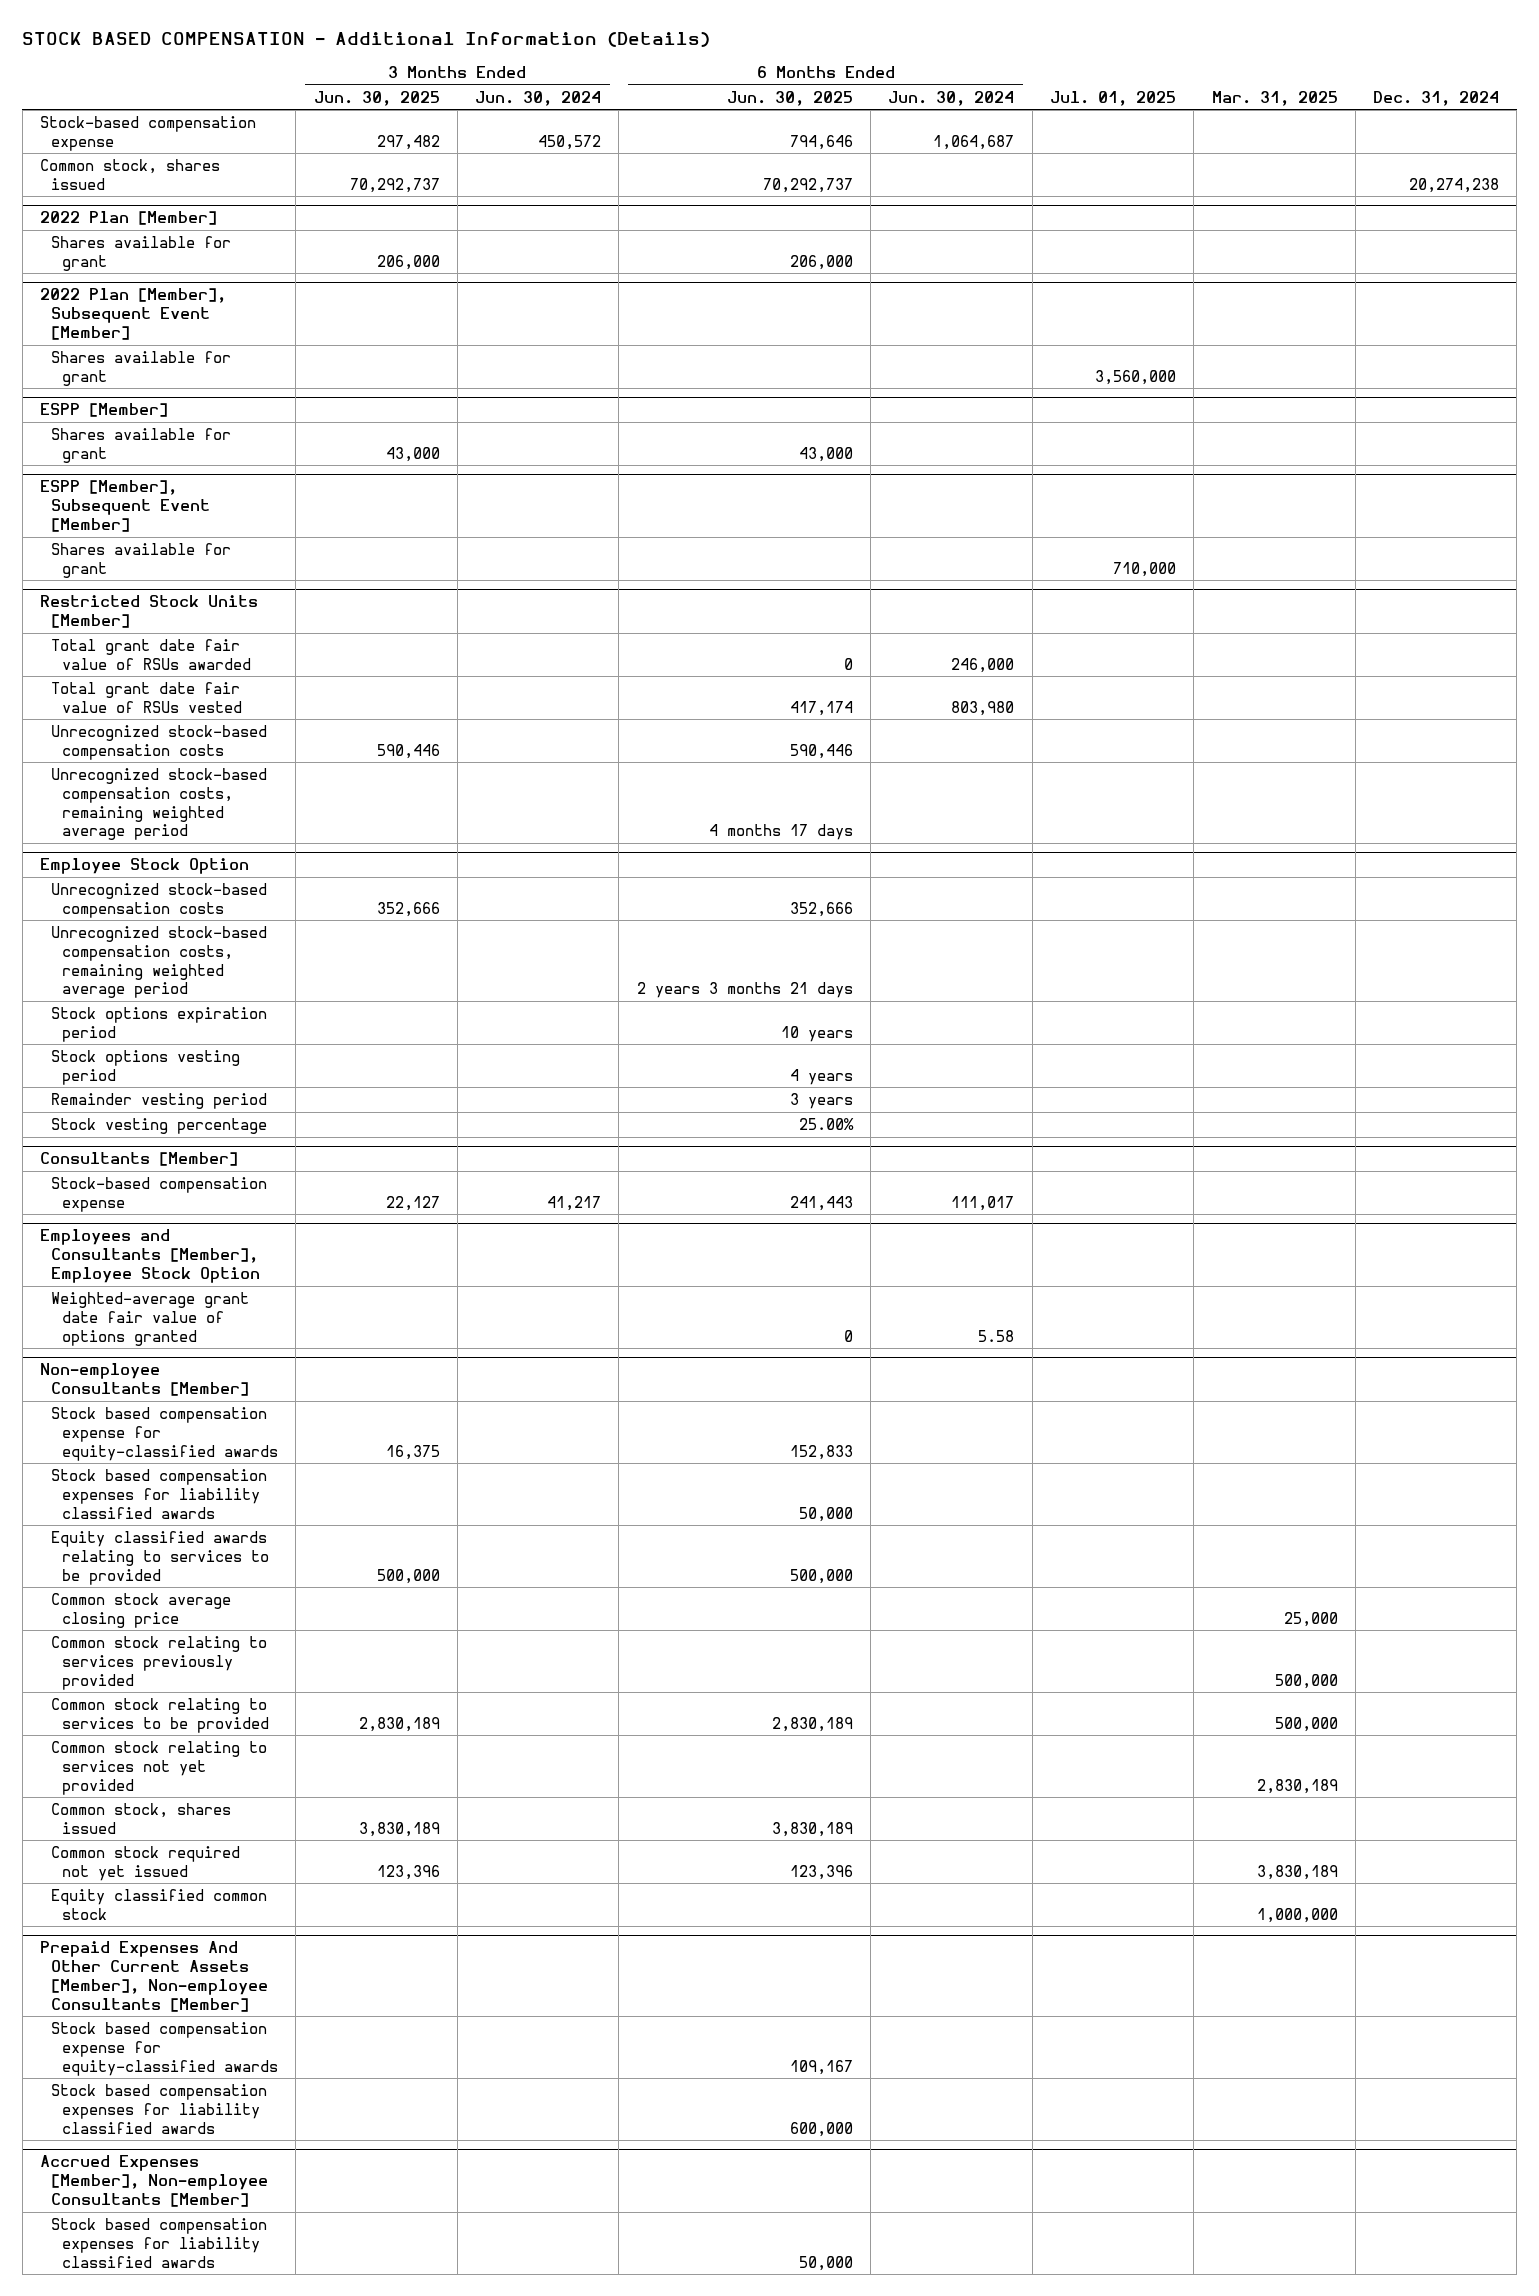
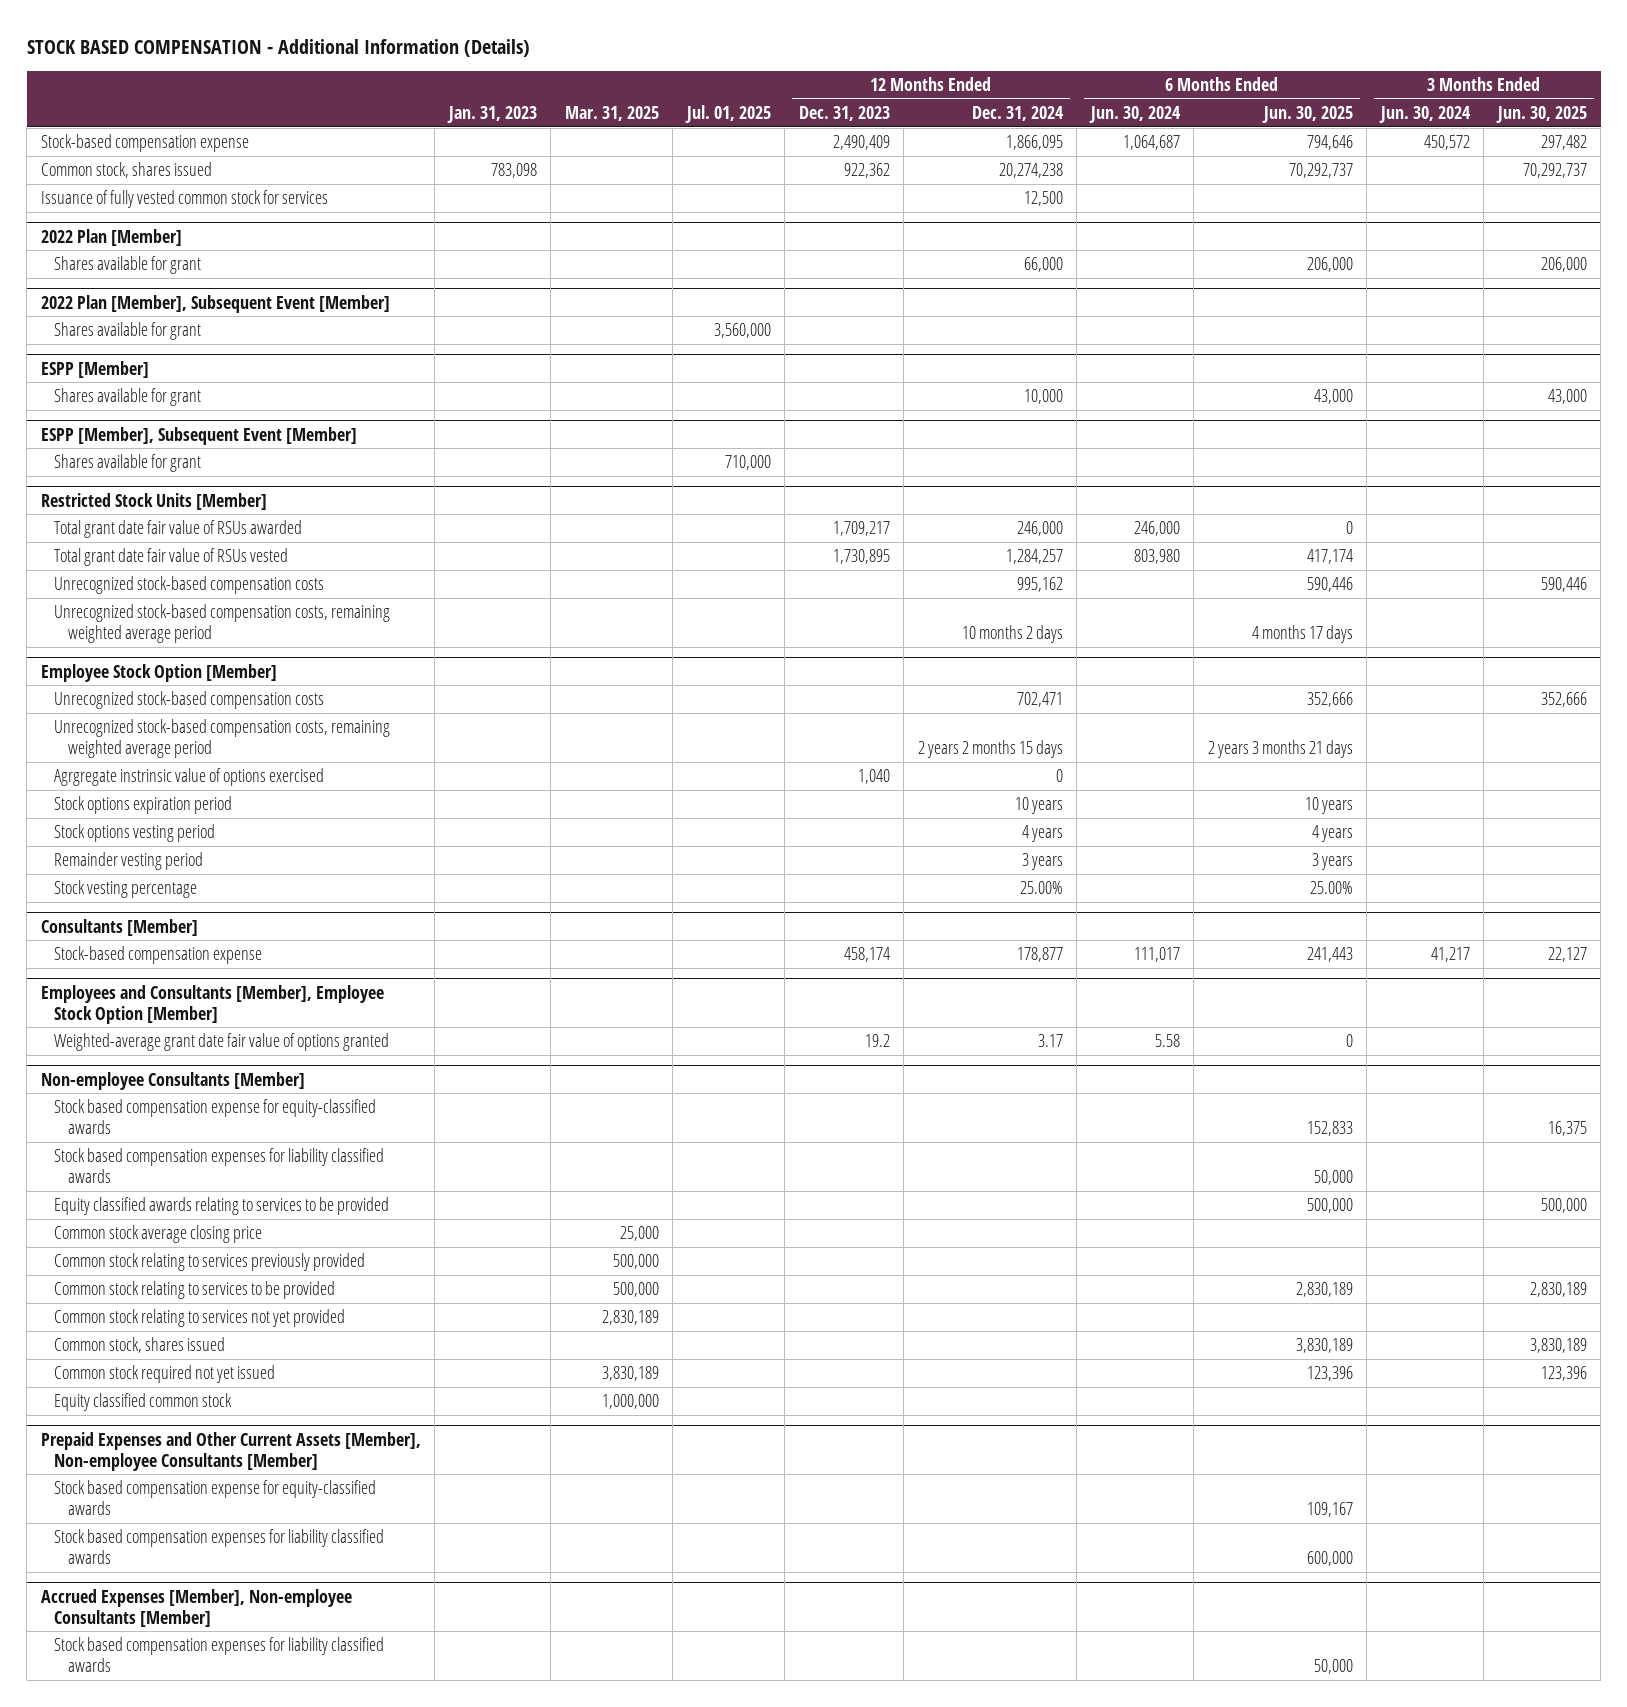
- | 3 Months Ended Jun. 30, 2025 | 3 Months Ended Jun. 30, 2024 | 6 Months Ended Jun. 30, 2025 | 6 Months Ended Jun. 30, 2024 | Jul. 01, 2025 | Mar. 31, 2025 | Dec. 31, 2024
+ | Jan. 31, 2023 | Mar. 31, 2025 | Jul. 01, 2025 | 12 Months Ended Dec. 31, 2023 | 12 Months Ended Dec. 31, 2024 | 6 Months Ended Jun. 30, 2024 | 6 Months Ended Jun. 30, 2025 | 3 Months Ended Jun. 30, 2024 | 3 Months Ended Jun. 30, 2025
+ Issuance of fully vested common stock for services | | | | | 12,500 | | | |
- Employee Stock Option
+ Employee Stock Option [Member]
+ Agrgregate instrinsic value of options exercised | | | | 1,040 | 0 | | | |
- Employees and Consultants [Member], Employee Stock Option
+ Employees and Consultants [Member], Employee Stock Option [Member]
- Prepaid Expenses And Other Current Assets [Member], Non-employee Consultants [Member]
+ Prepaid Expenses and Other Current Assets [Member], Non-employee Consultants [Member]

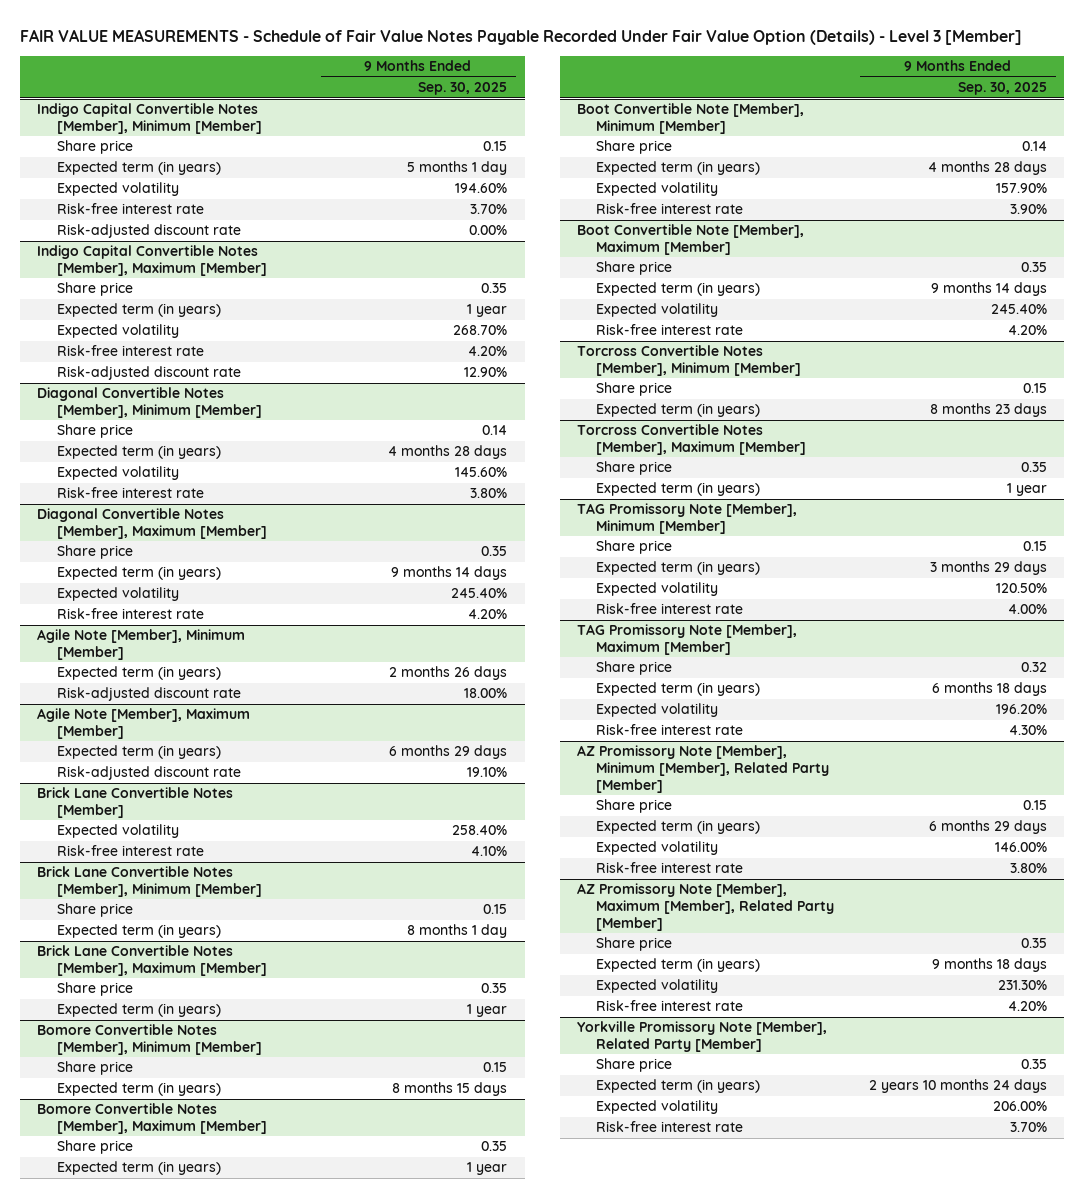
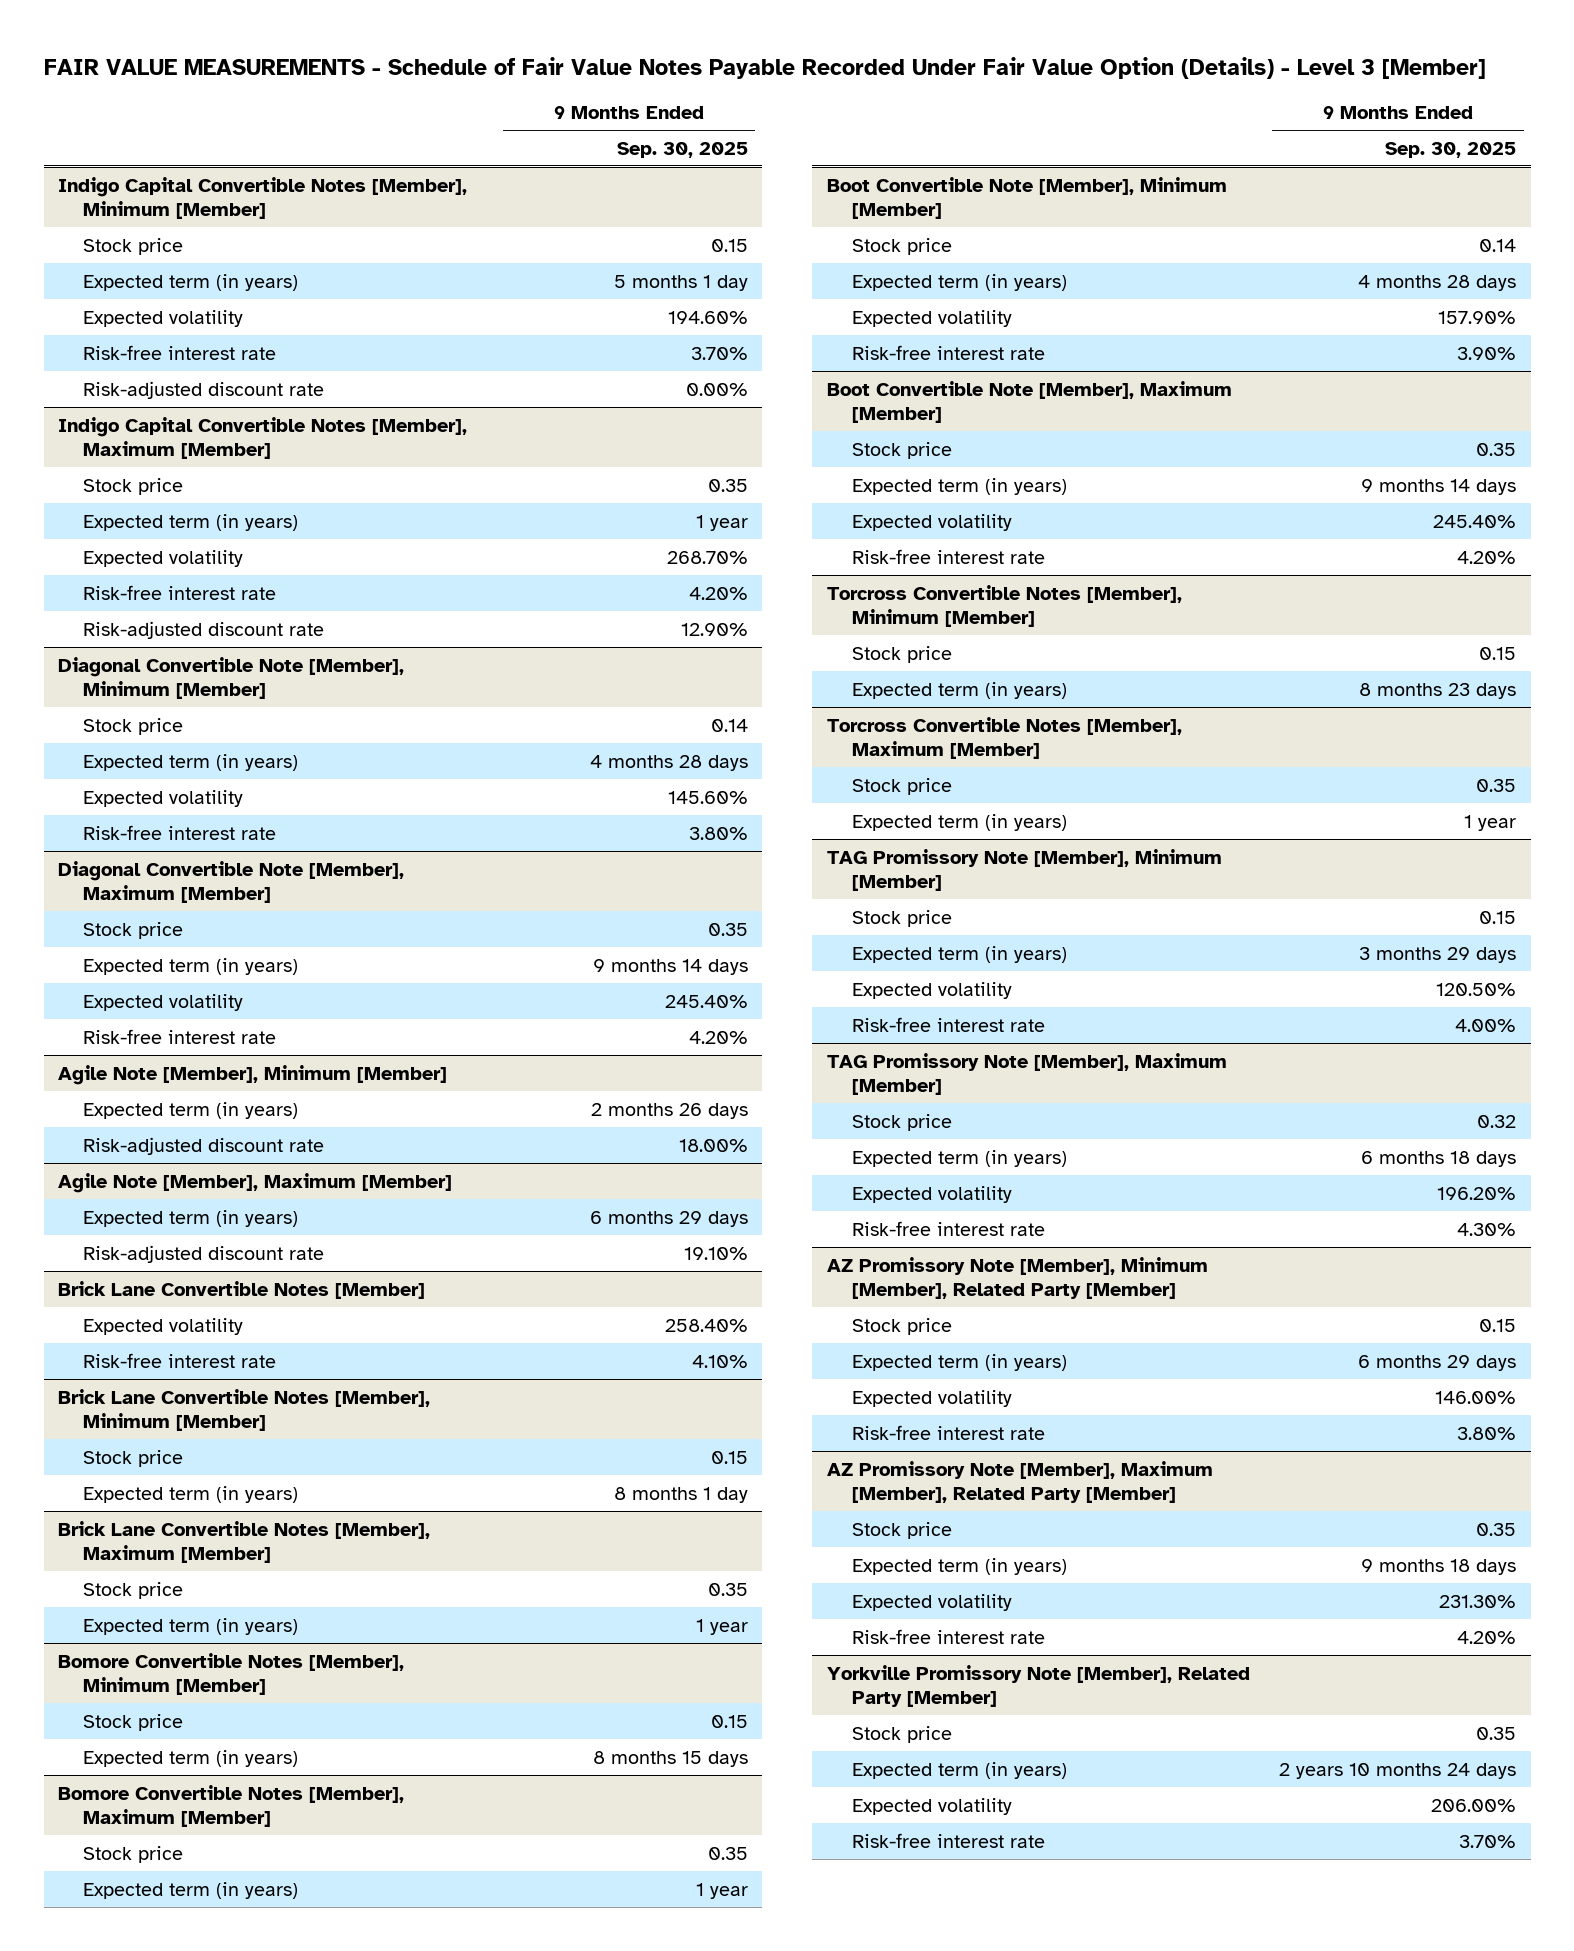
@ Indigo Capital Convertible Notes [Member], Minimum [Member]
- Share price | 0.15
+ Stock price | 0.15
@ Indigo Capital Convertible Notes [Member], Maximum [Member]
- Share price | 0.35
+ Stock price | 0.35
- Diagonal Convertible Notes [Member], Minimum [Member]
- Share price | 0.14
+ Diagonal Convertible Note [Member], Minimum [Member]
+ Stock price | 0.14
- Diagonal Convertible Notes [Member], Maximum [Member]
- Share price | 0.35
+ Diagonal Convertible Note [Member], Maximum [Member]
+ Stock price | 0.35
@ Brick Lane Convertible Notes [Member], Minimum [Member]
- Share price | 0.15
+ Stock price | 0.15
@ Brick Lane Convertible Notes [Member], Maximum [Member]
- Share price | 0.35
+ Stock price | 0.35
@ Bomore Convertible Notes [Member], Minimum [Member]
- Share price | 0.15
+ Stock price | 0.15
@ Bomore Convertible Notes [Member], Maximum [Member]
- Share price | 0.35
+ Stock price | 0.35
@ Boot Convertible Note [Member], Minimum [Member]
- Share price | 0.14
+ Stock price | 0.14
@ Boot Convertible Note [Member], Maximum [Member]
- Share price | 0.35
+ Stock price | 0.35
@ Torcross Convertible Notes [Member], Minimum [Member]
- Share price | 0.15
+ Stock price | 0.15
@ Torcross Convertible Notes [Member], Maximum [Member]
- Share price | 0.35
+ Stock price | 0.35
@ TAG Promissory Note [Member], Minimum [Member]
- Share price | 0.15
+ Stock price | 0.15
@ TAG Promissory Note [Member], Maximum [Member]
- Share price | 0.32
+ Stock price | 0.32
@ AZ Promissory Note [Member], Minimum [Member], Related Party [Member]
- Share price | 0.15
+ Stock price | 0.15
@ AZ Promissory Note [Member], Maximum [Member], Related Party [Member]
- Share price | 0.35
+ Stock price | 0.35
@ Yorkville Promissory Note [Member], Related Party [Member]
- Share price | 0.35
+ Stock price | 0.35

